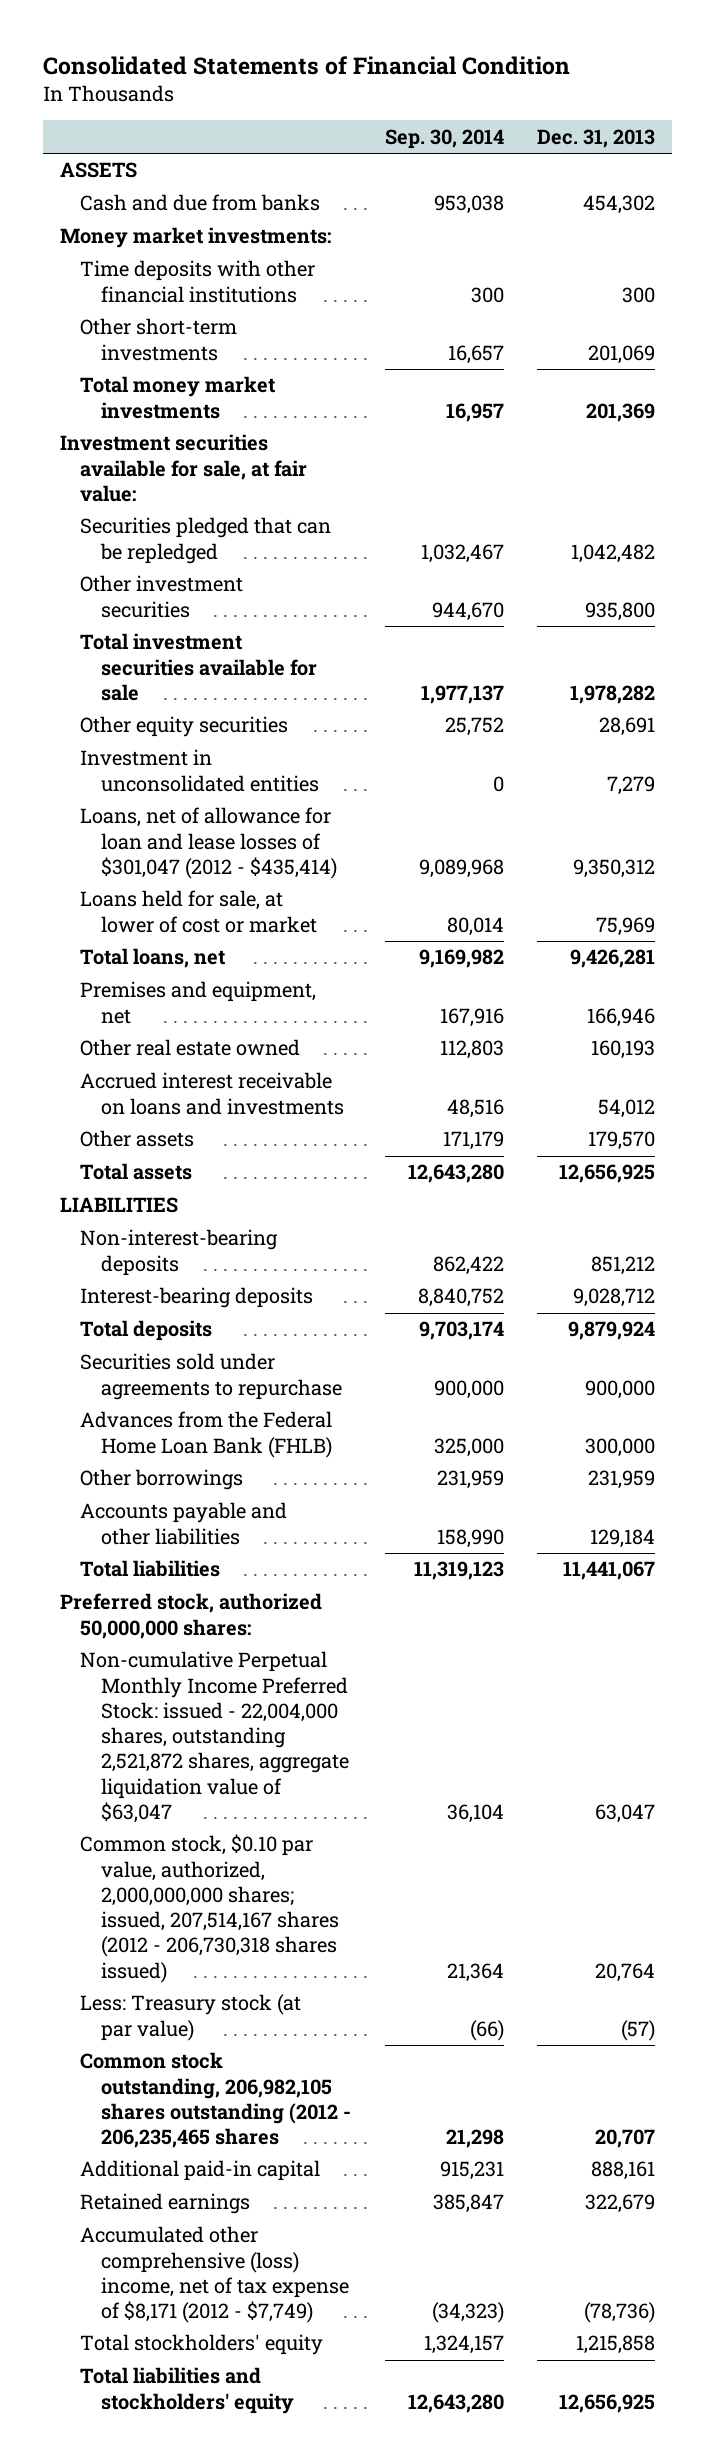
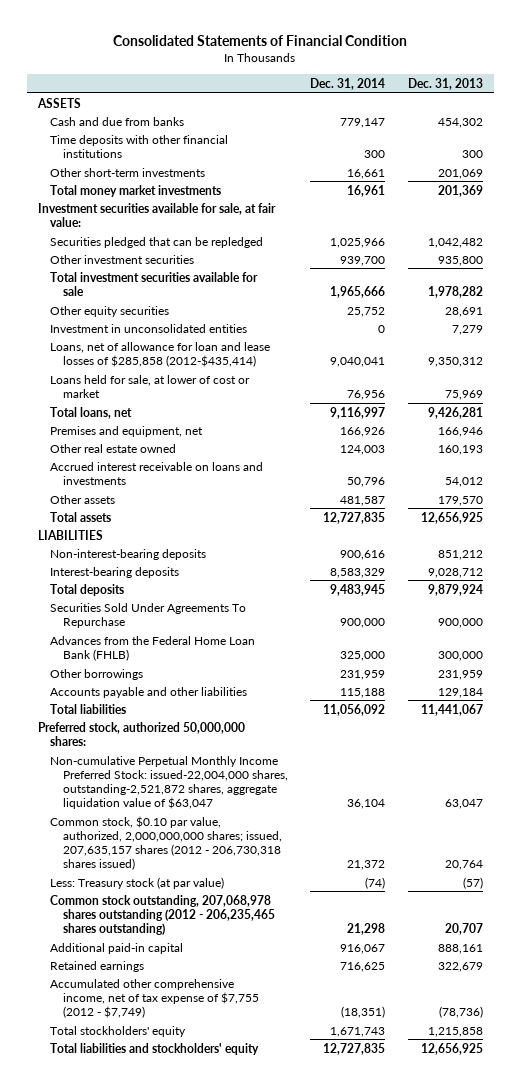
- | Sep. 30, 2014 | Dec. 31, 2013
+ | Dec. 31, 2014 | Dec. 31, 2013
- Money market investments:
- Loans, net of allowance for loan and lease losses of $301,047 (2012 - $435,414) | 9,089,968 | 9,350,312
+ Loans, net of allowance for loan and lease losses of $285,858 (2012-$435,414) | 9,040,041 | 9,350,312
- Securities sold under agreements to repurchase | 900,000 | 900,000
+ Securities Sold Under Agreements To Repurchase | 900,000 | 900,000
- Non-cumulative Perpetual Monthly Income Preferred Stock: issued - 22,004,000 shares, outstanding 2,521,872 shares, aggregate liquidation value of $63,047 | 36,104 | 63,047
- Common stock, $0.10 par value, authorized, 2,000,000,000 shares; issued, 207,514,167 shares (2012 - 206,730,318 shares issued) | 21,364 | 20,764
+ Non-cumulative Perpetual Monthly Income Preferred Stock: issued-22,004,000 shares, outstanding-2,521,872 shares, aggregate liquidation value of $63,047 | 36,104 | 63,047
+ Common stock, $0.10 par value, authorized, 2,000,000,000 shares; issued, 207,635,157 shares (2012 - 206,730,318 shares issued) | 21,372 | 20,764
- Common stock outstanding, 206,982,105 shares outstanding (2012 - 206,235,465 shares | 21,298 | 20,707
+ Common stock outstanding, 207,068,978 shares outstanding (2012 - 206,235,465 shares outstanding) | 21,298 | 20,707
- Accumulated other comprehensive (loss) income, net of tax expense of $8,171 (2012 - $7,749) | (34,323) | (78,736)
+ Accumulated other comprehensive income, net of tax expense of $7,755 (2012 - $7,749) | (18,351) | (78,736)

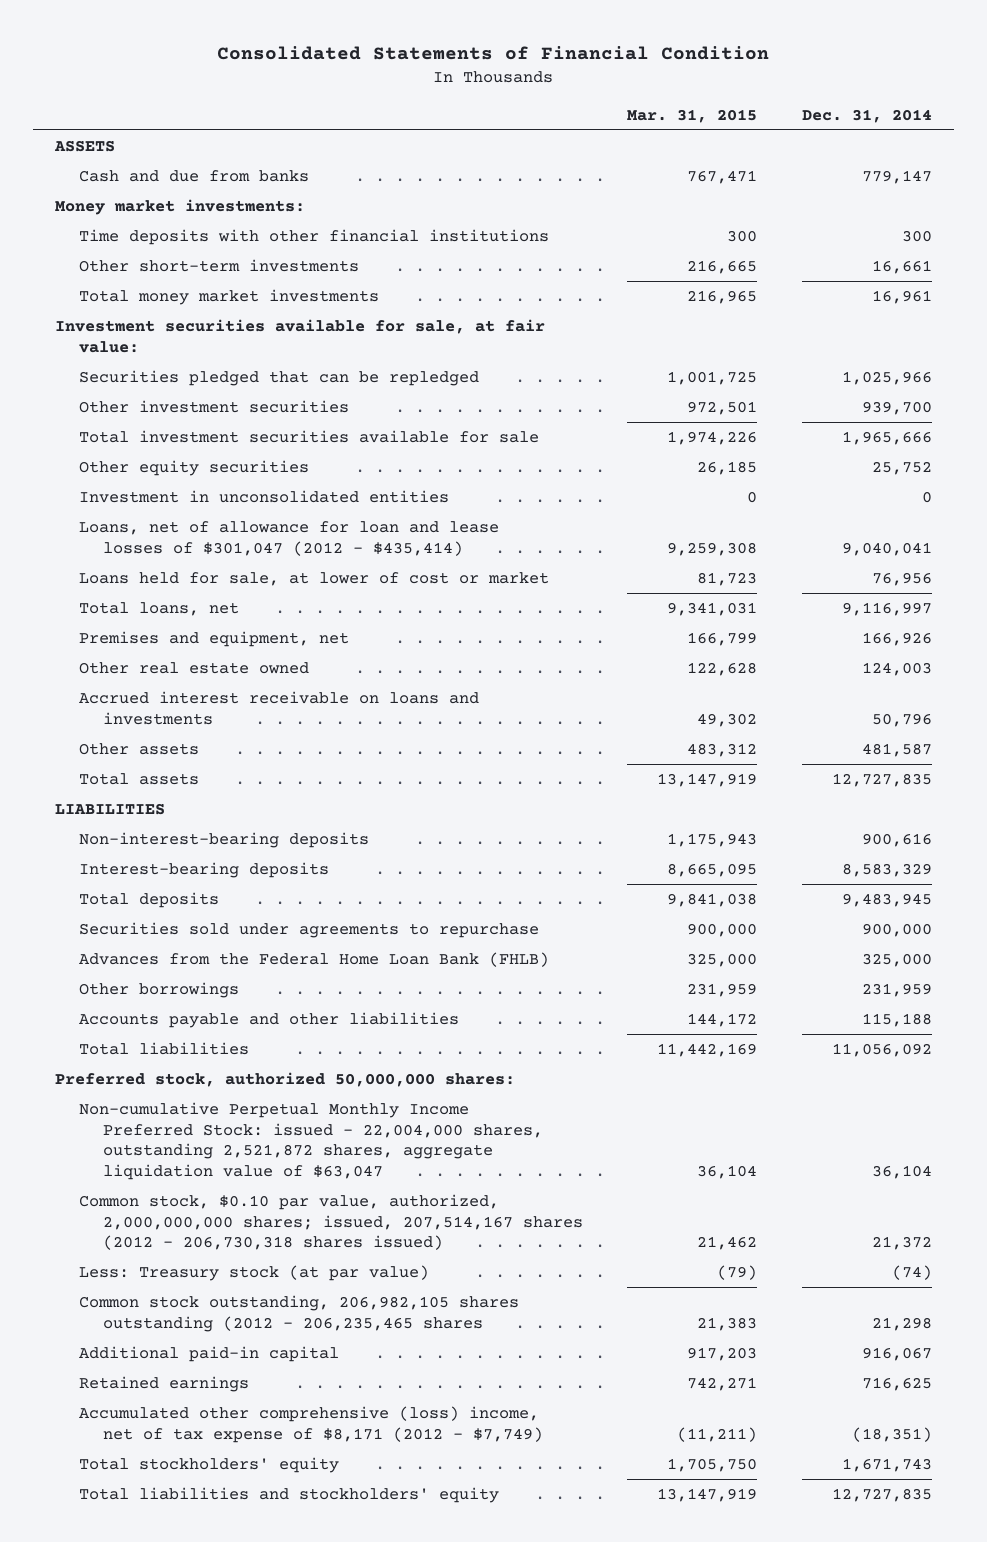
- | Dec. 31, 2014 | Dec. 31, 2013
+ | Mar. 31, 2015 | Dec. 31, 2014
+ Money market investments:
- Loans, net of allowance for loan and lease losses of $285,858 (2012-$435,414) | 9,040,041 | 9,350,312
+ Loans, net of allowance for loan and lease losses of $301,047 (2012 - $435,414) | 9,259,308 | 9,040,041
- Securities Sold Under Agreements To Repurchase | 900,000 | 900,000
+ Securities sold under agreements to repurchase | 900,000 | 900,000
- Non-cumulative Perpetual Monthly Income Preferred Stock: issued-22,004,000 shares, outstanding-2,521,872 shares, aggregate liquidation value of $63,047 | 36,104 | 63,047
- Common stock, $0.10 par value, authorized, 2,000,000,000 shares; issued, 207,635,157 shares (2012 - 206,730,318 shares issued) | 21,372 | 20,764
+ Non-cumulative Perpetual Monthly Income Preferred Stock: issued - 22,004,000 shares, outstanding 2,521,872 shares, aggregate liquidation value of $63,047 | 36,104 | 36,104
+ Common stock, $0.10 par value, authorized, 2,000,000,000 shares; issued, 207,514,167 shares (2012 - 206,730,318 shares issued) | 21,462 | 21,372
- Common stock outstanding, 207,068,978 shares outstanding (2012 - 206,235,465 shares outstanding) | 21,298 | 20,707
+ Common stock outstanding, 206,982,105 shares outstanding (2012 - 206,235,465 shares | 21,383 | 21,298
- Accumulated other comprehensive income, net of tax expense of $7,755 (2012 - $7,749) | (18,351) | (78,736)
+ Accumulated other comprehensive (loss) income, net of tax expense of $8,171 (2012 - $7,749) | (11,211) | (18,351)

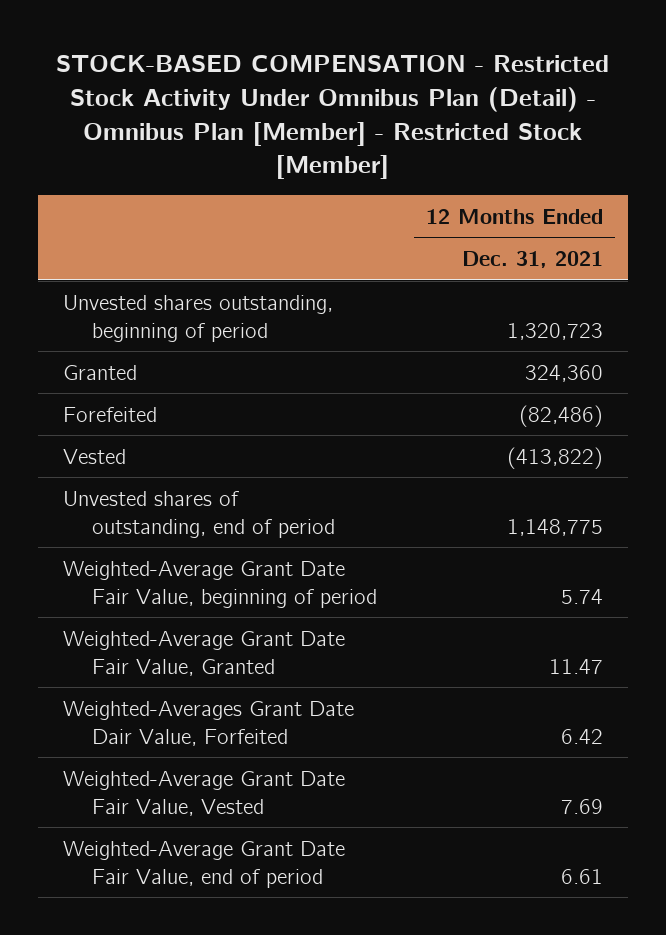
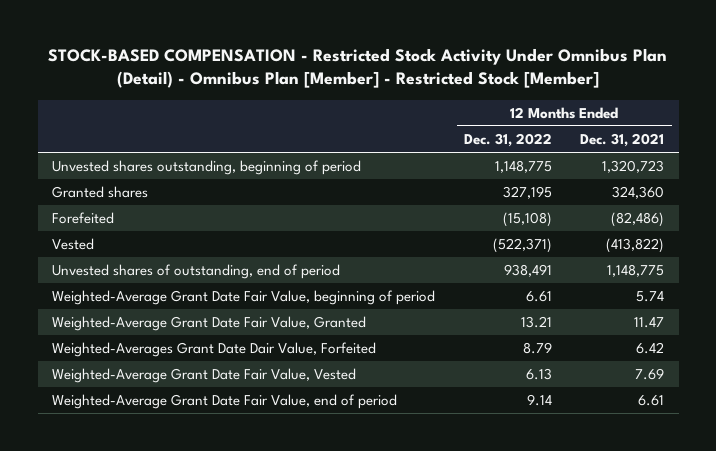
- | 12 Months Ended Dec. 31, 2021
+ | 12 Months Ended Dec. 31, 2022 | 12 Months Ended Dec. 31, 2021
- Granted | 324,360
+ Granted shares | 327,195 | 324,360

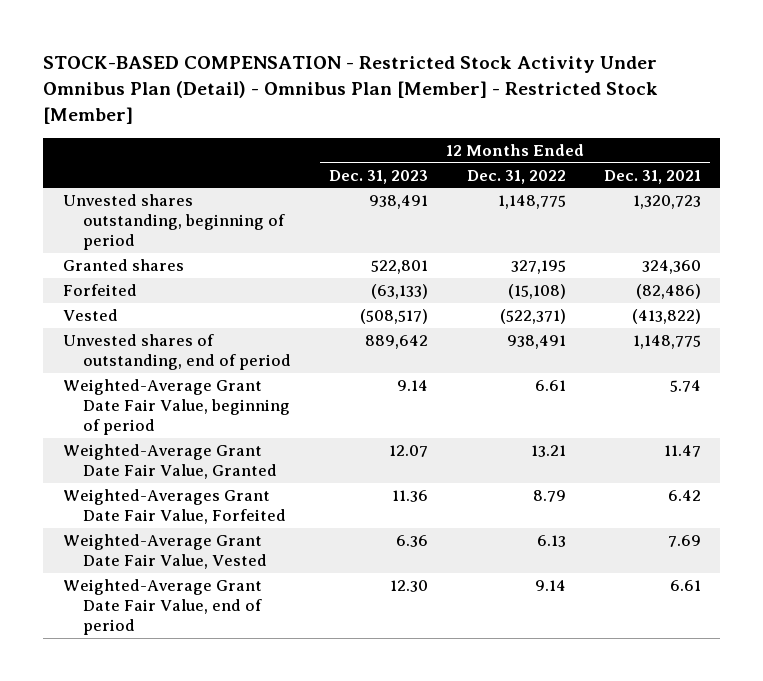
- | 12 Months Ended Dec. 31, 2022 | 12 Months Ended Dec. 31, 2021
+ | 12 Months Ended Dec. 31, 2023 | 12 Months Ended Dec. 31, 2022 | 12 Months Ended Dec. 31, 2021
- Forefeited | (15,108) | (82,486)
+ Forfeited | (63,133) | (15,108) | (82,486)
- Weighted-Averages Grant Date Dair Value, Forfeited | 8.79 | 6.42
+ Weighted-Averages Grant Date Fair Value, Forfeited | 11.36 | 8.79 | 6.42

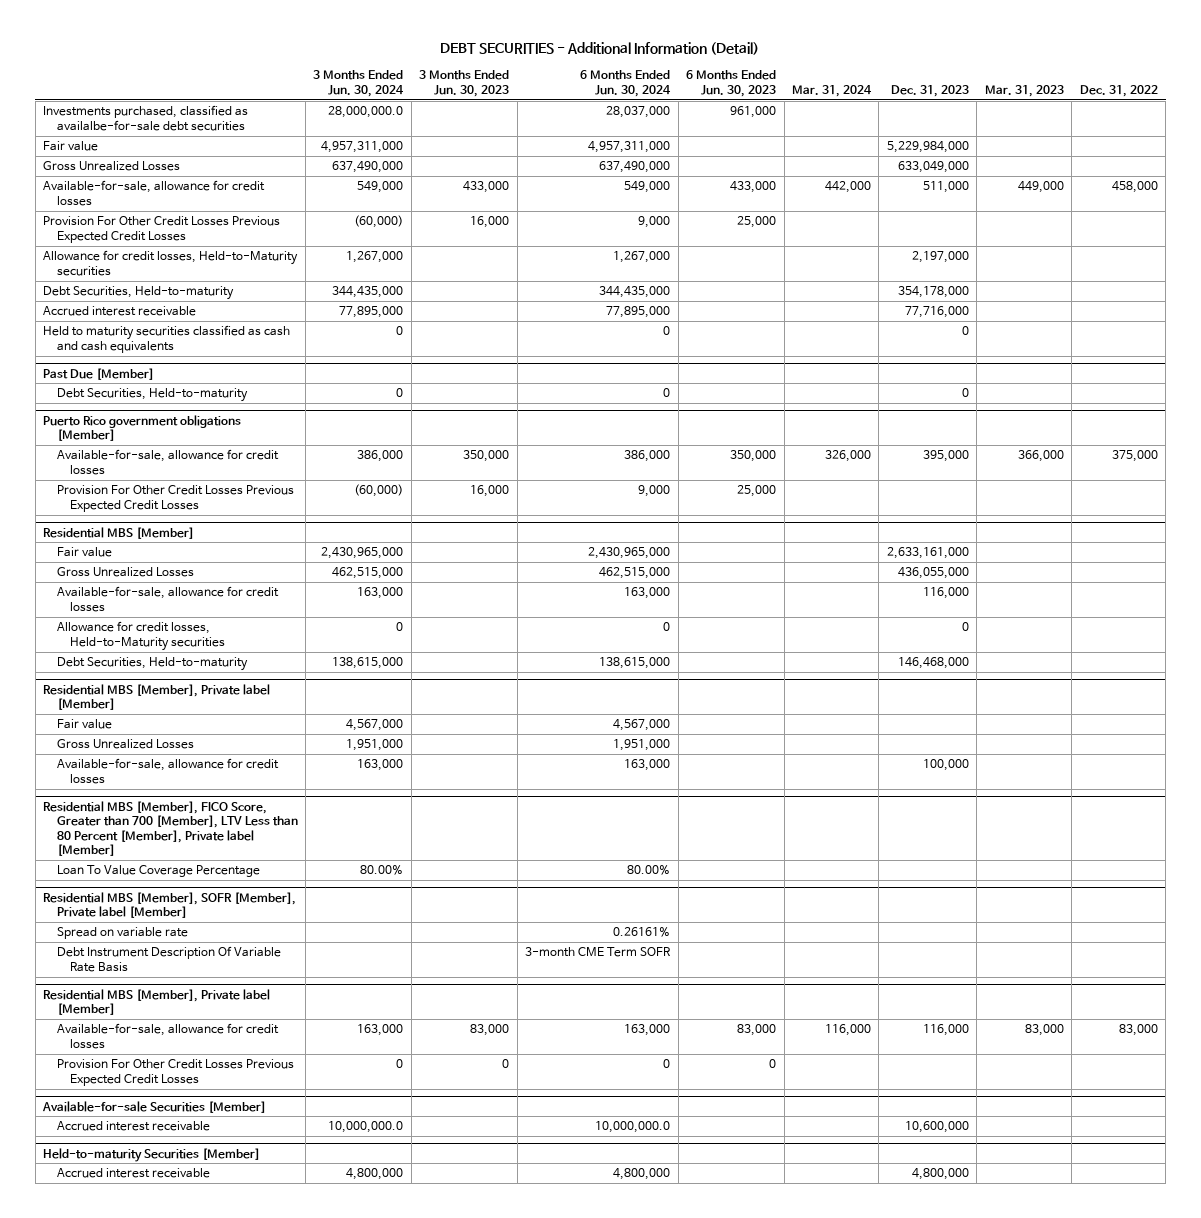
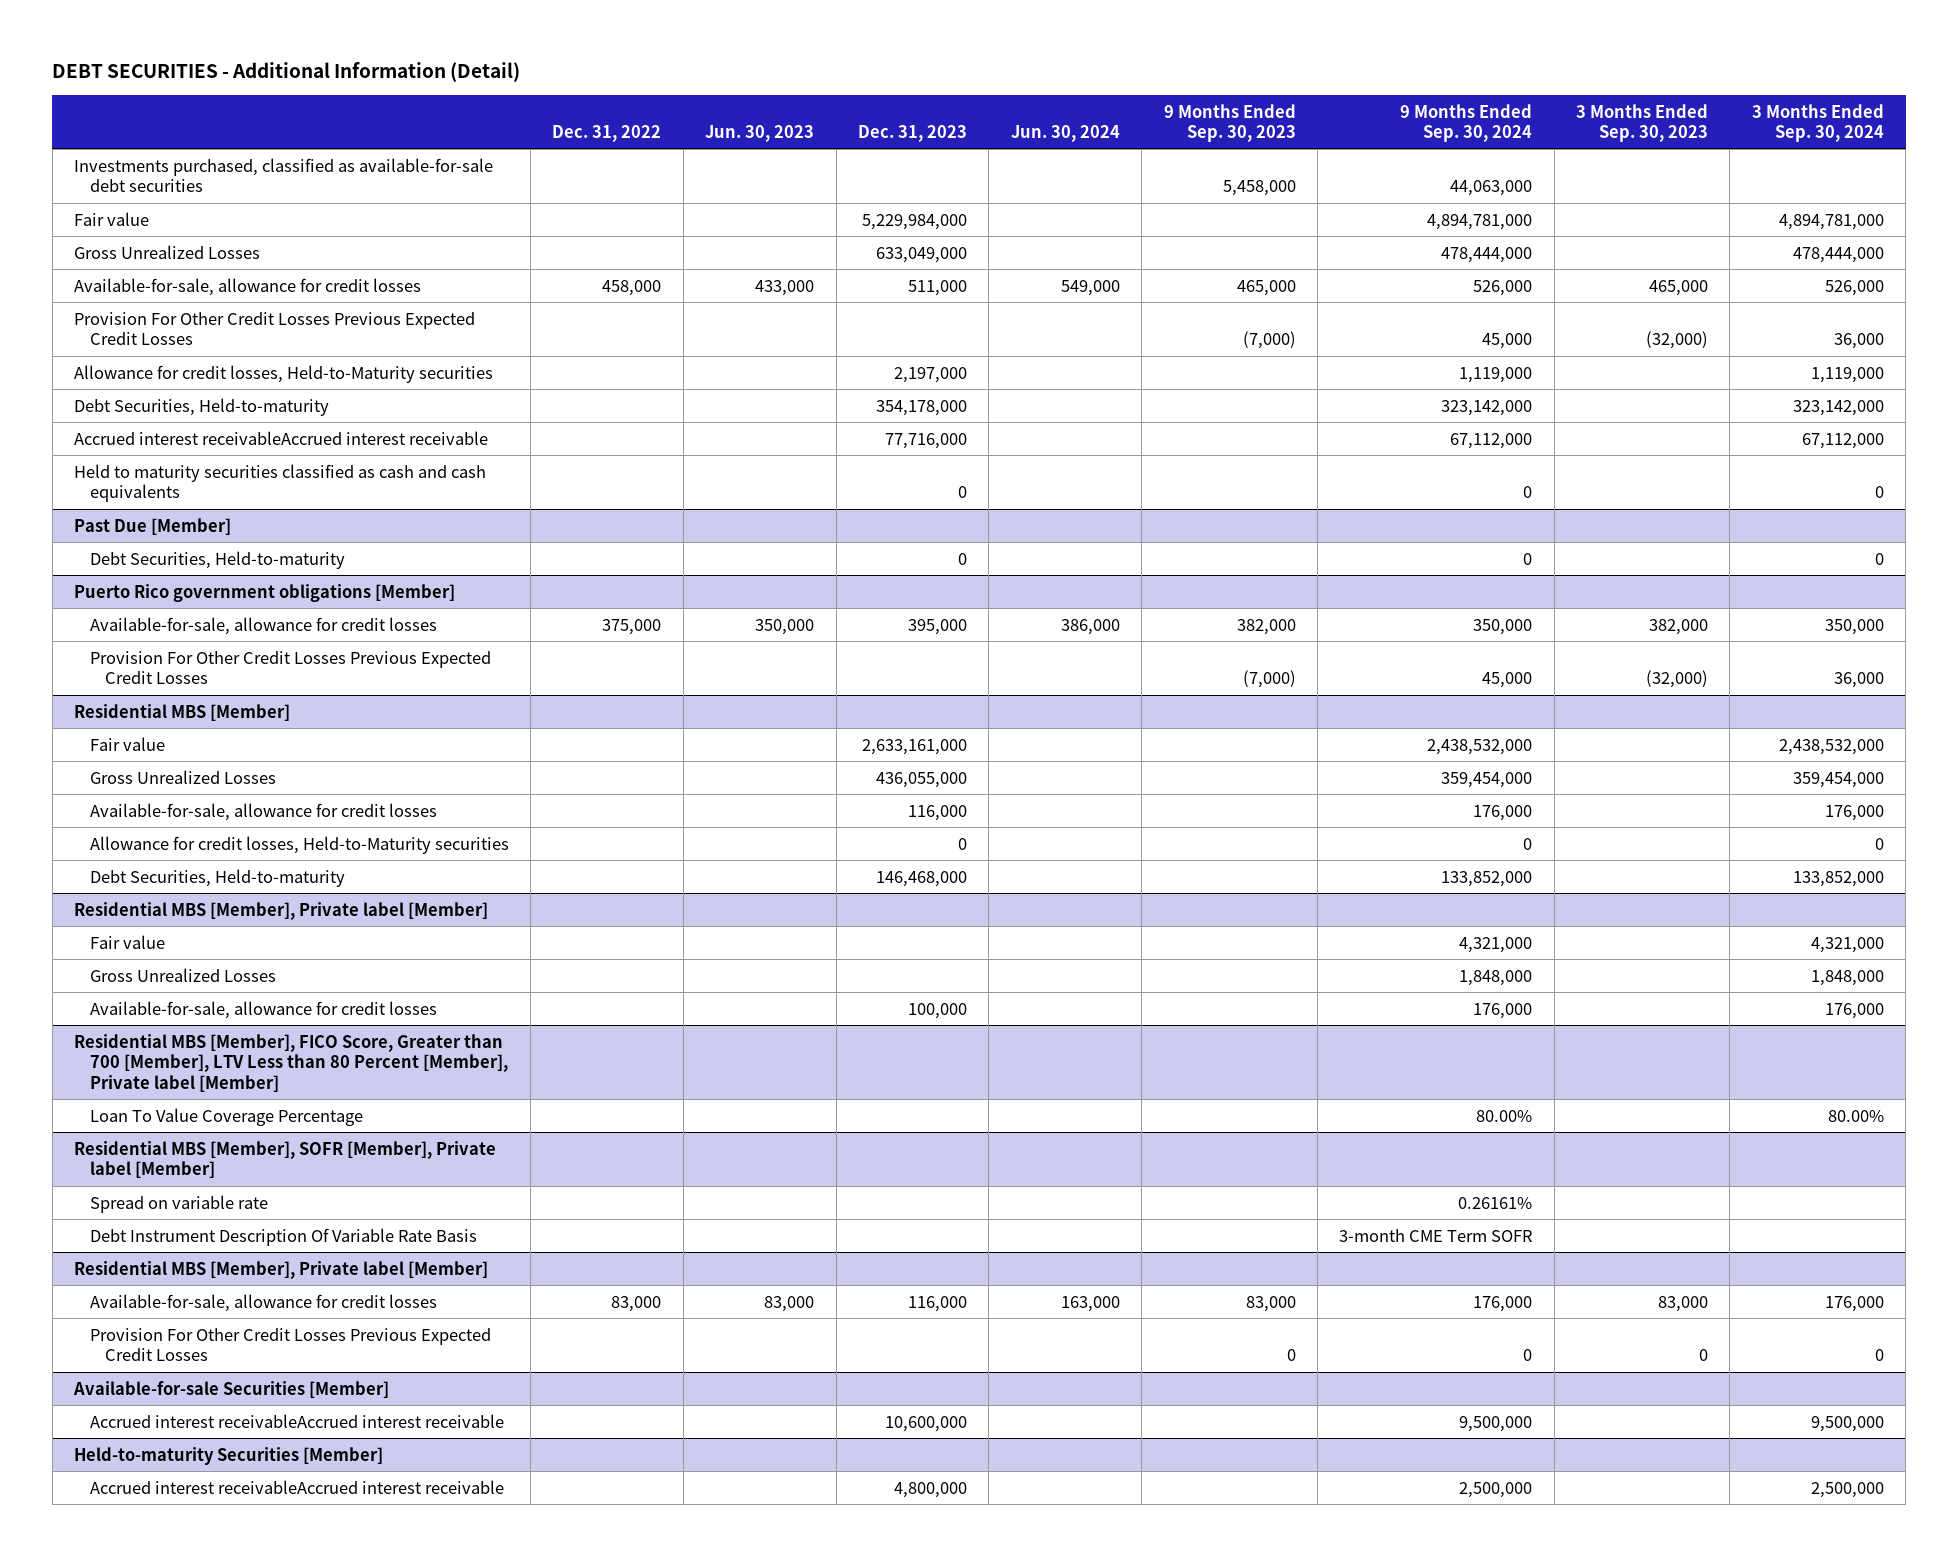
- | 3 Months Ended Jun. 30, 2024 | 3 Months Ended Jun. 30, 2023 | 6 Months Ended Jun. 30, 2024 | 6 Months Ended Jun. 30, 2023 | Mar. 31, 2024 | Dec. 31, 2023 | Mar. 31, 2023 | Dec. 31, 2022
+ | Dec. 31, 2022 | Jun. 30, 2023 | Dec. 31, 2023 | Jun. 30, 2024 | 9 Months Ended Sep. 30, 2023 | 9 Months Ended Sep. 30, 2024 | 3 Months Ended Sep. 30, 2023 | 3 Months Ended Sep. 30, 2024
- Investments purchased, classified as availalbe-for-sale debt securities | 28,000,000.0 | | 28,037,000 | 961,000 | | | |
+ Investments purchased, classified as available-for-sale debt securities | | | | | 5,458,000 | 44,063,000 | |
- Accrued interest receivable | 77,895,000 | | 77,895,000 | | | 77,716,000 | |
+ Accrued interest receivableAccrued interest receivable | | | 77,716,000 | | | 67,112,000 | | 67,112,000
@ Available-for-sale Securities [Member]
- Accrued interest receivable | 10,000,000.0 | | 10,000,000.0 | | | 10,600,000 | |
+ Accrued interest receivableAccrued interest receivable | | | 10,600,000 | | | 9,500,000 | | 9,500,000
@ Held-to-maturity Securities [Member]
- Accrued interest receivable | 4,800,000 | | 4,800,000 | | | 4,800,000 | |
+ Accrued interest receivableAccrued interest receivable | | | 4,800,000 | | | 2,500,000 | | 2,500,000

